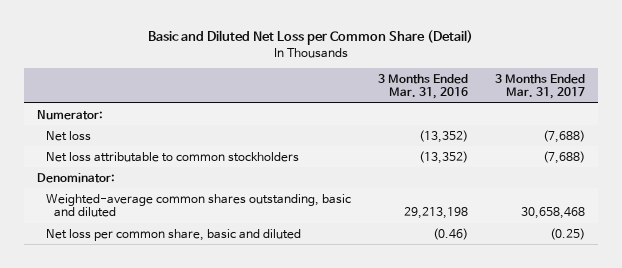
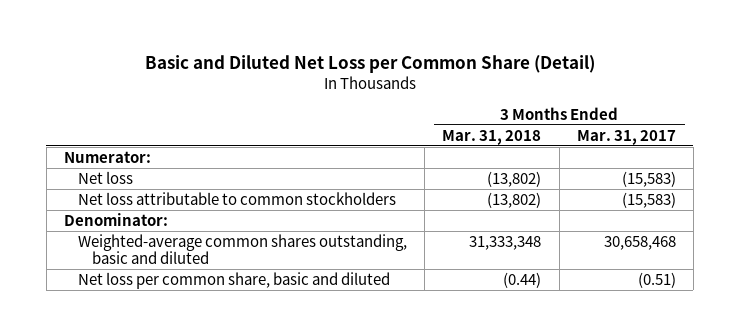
- | 3 Months Ended Mar. 31, 2016 | 3 Months Ended Mar. 31, 2017
+ | 3 Months Ended Mar. 31, 2018 | 3 Months Ended Mar. 31, 2017
- Net loss | (13,352) | (7,688)
- Net loss attributable to common stockholders | (13,352) | (7,688)
+ Net loss | (13,802) | (15,583)
+ Net loss attributable to common stockholders | (13,802) | (15,583)
- Net loss per common share, basic and diluted | (0.46) | (0.25)
+ Net loss per common share, basic and diluted | (0.44) | (0.51)

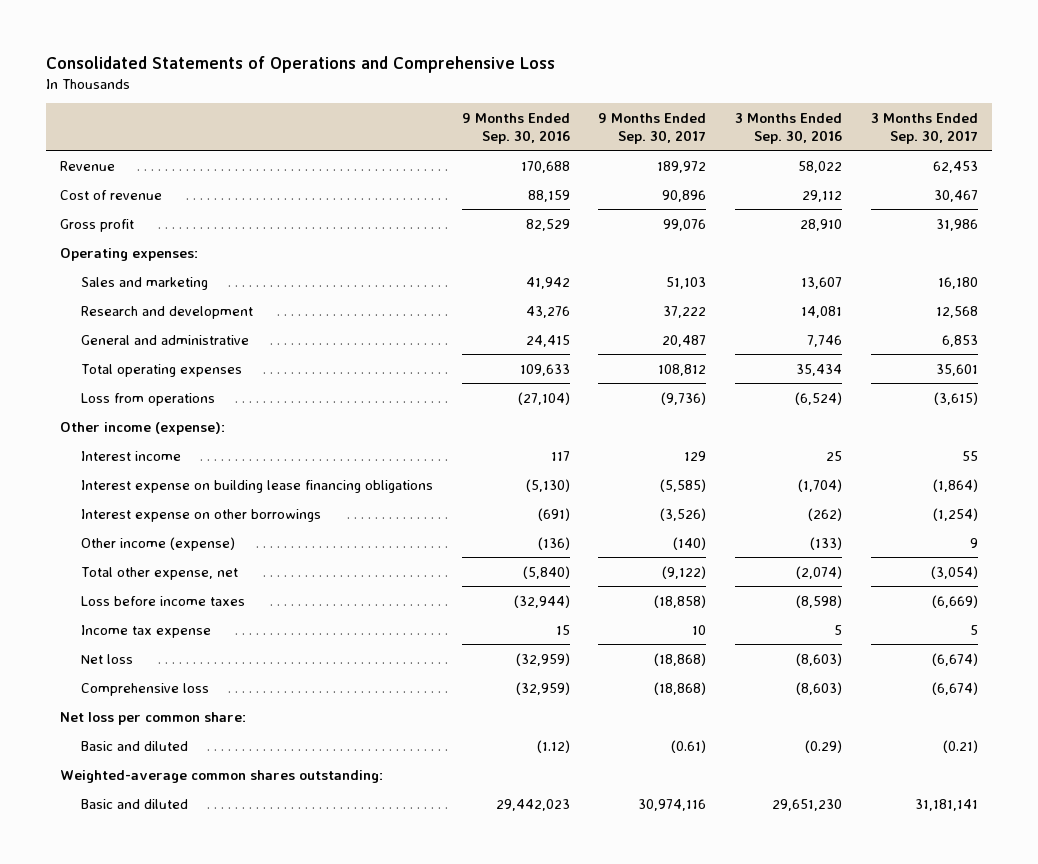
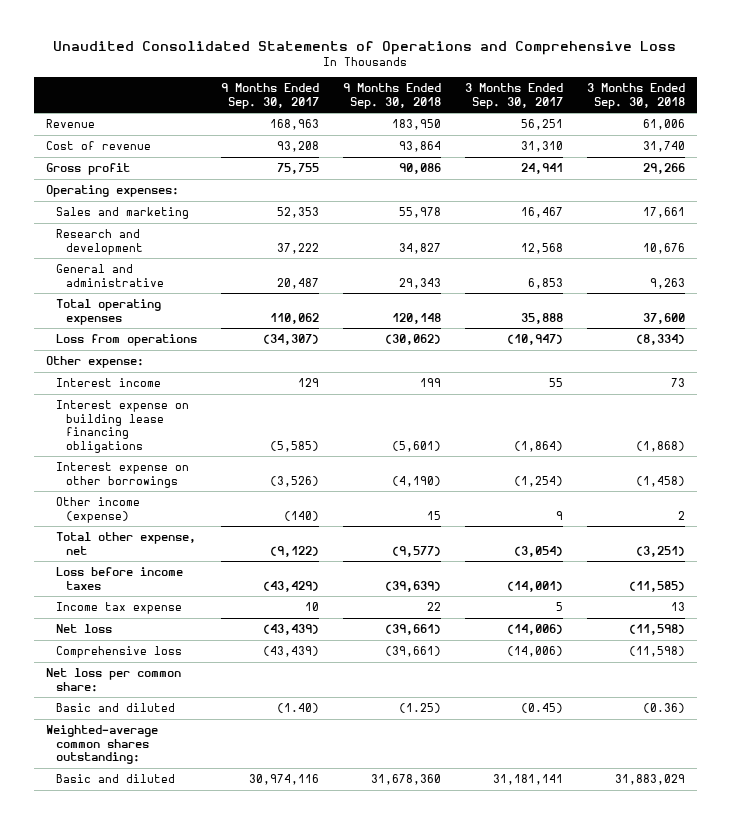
- Consolidated Statements of Operations and Comprehensive Loss
+ Unaudited Consolidated Statements of Operations and Comprehensive Loss
- | 9 Months Ended Sep. 30, 2016 | 9 Months Ended Sep. 30, 2017 | 3 Months Ended Sep. 30, 2016 | 3 Months Ended Sep. 30, 2017
+ | 9 Months Ended Sep. 30, 2017 | 9 Months Ended Sep. 30, 2018 | 3 Months Ended Sep. 30, 2017 | 3 Months Ended Sep. 30, 2018
- Revenue | 170,688 | 189,972 | 58,022 | 62,453
- Cost of revenue | 88,159 | 90,896 | 29,112 | 30,467
- Gross profit | 82,529 | 99,076 | 28,910 | 31,986
+ Revenue | 168,963 | 183,950 | 56,251 | 61,006
+ Cost of revenue | 93,208 | 93,864 | 31,310 | 31,740
+ Gross profit | 75,755 | 90,086 | 24,941 | 29,266
- Sales and marketing | 41,942 | 51,103 | 13,607 | 16,180
+ Sales and marketing | 52,353 | 55,978 | 16,467 | 17,661
- Total operating expenses | 109,633 | 108,812 | 35,434 | 35,601
- Loss from operations | (27,104) | (9,736) | (6,524) | (3,615)
- Other income (expense):
+ Total operating expenses | 110,062 | 120,148 | 35,888 | 37,600
+ Loss from operations | (34,307) | (30,062) | (10,947) | (8,334)
+ Other expense:
- Loss before income taxes | (32,944) | (18,858) | (8,598) | (6,669)
+ Loss before income taxes | (43,429) | (39,639) | (14,001) | (11,585)
- Net loss | (32,959) | (18,868) | (8,603) | (6,674)
- Comprehensive loss | (32,959) | (18,868) | (8,603) | (6,674)
+ Net loss | (43,439) | (39,661) | (14,006) | (11,598)
+ Comprehensive loss | (43,439) | (39,661) | (14,006) | (11,598)
- Basic and diluted | (1.12) | (0.61) | (0.29) | (0.21)
+ Basic and diluted | (1.40) | (1.25) | (0.45) | (0.36)

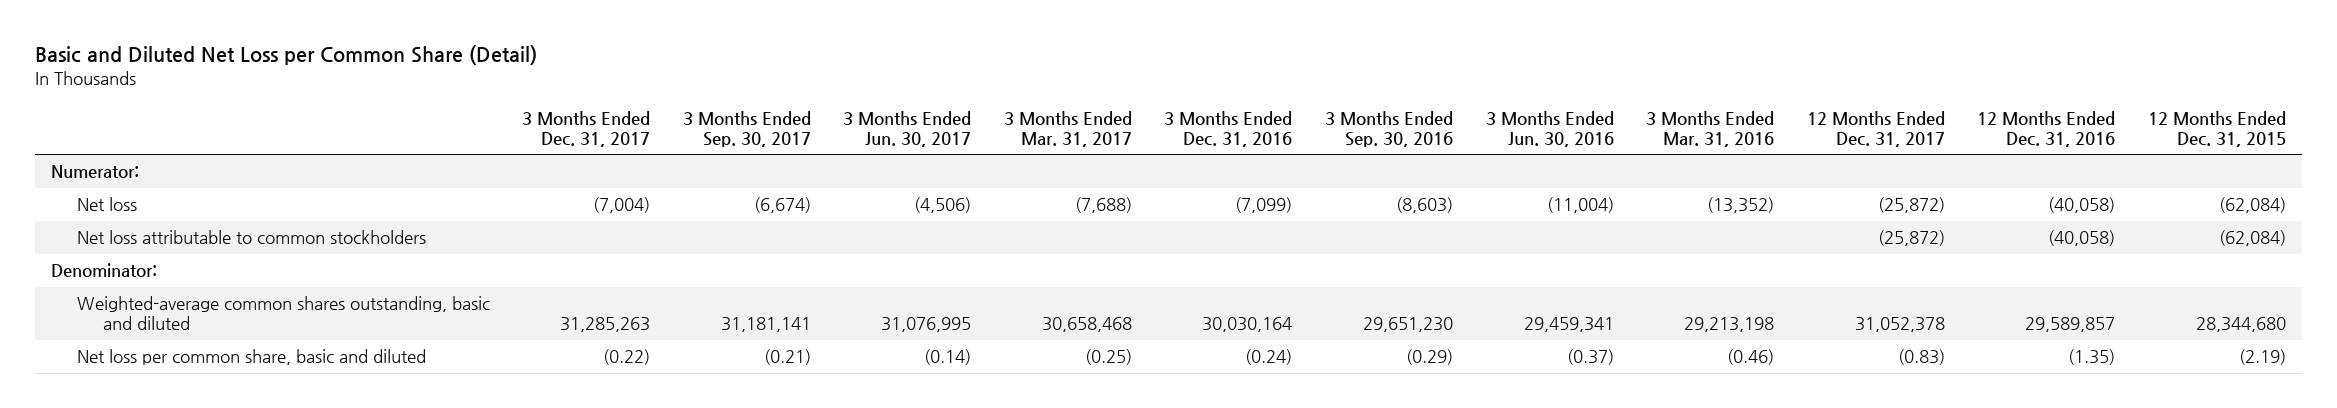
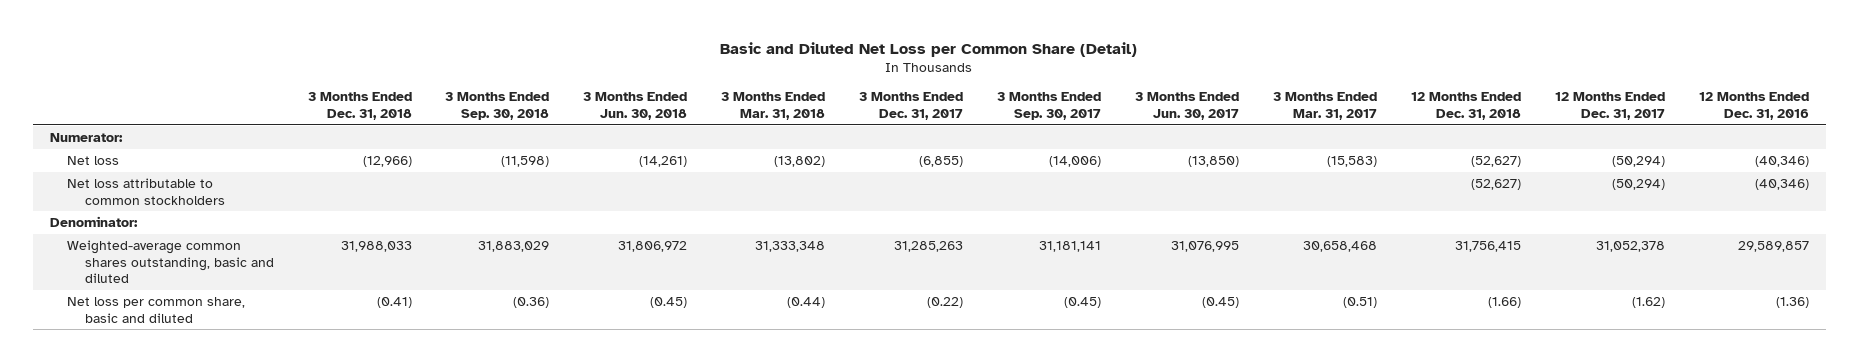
- | 3 Months Ended Dec. 31, 2017 | 3 Months Ended Sep. 30, 2017 | 3 Months Ended Jun. 30, 2017 | 3 Months Ended Mar. 31, 2017 | 3 Months Ended Dec. 31, 2016 | 3 Months Ended Sep. 30, 2016 | 3 Months Ended Jun. 30, 2016 | 3 Months Ended Mar. 31, 2016 | 12 Months Ended Dec. 31, 2017 | 12 Months Ended Dec. 31, 2016 | 12 Months Ended Dec. 31, 2015
+ | 3 Months Ended Dec. 31, 2018 | 3 Months Ended Sep. 30, 2018 | 3 Months Ended Jun. 30, 2018 | 3 Months Ended Mar. 31, 2018 | 3 Months Ended Dec. 31, 2017 | 3 Months Ended Sep. 30, 2017 | 3 Months Ended Jun. 30, 2017 | 3 Months Ended Mar. 31, 2017 | 12 Months Ended Dec. 31, 2018 | 12 Months Ended Dec. 31, 2017 | 12 Months Ended Dec. 31, 2016
- Net loss | (7,004) | (6,674) | (4,506) | (7,688) | (7,099) | (8,603) | (11,004) | (13,352) | (25,872) | (40,058) | (62,084)
- Net loss attributable to common stockholders | | | | | | | | | (25,872) | (40,058) | (62,084)
+ Net loss | (12,966) | (11,598) | (14,261) | (13,802) | (6,855) | (14,006) | (13,850) | (15,583) | (52,627) | (50,294) | (40,346)
+ Net loss attributable to common stockholders | | | | | | | | | (52,627) | (50,294) | (40,346)
- Net loss per common share, basic and diluted | (0.22) | (0.21) | (0.14) | (0.25) | (0.24) | (0.29) | (0.37) | (0.46) | (0.83) | (1.35) | (2.19)
+ Net loss per common share, basic and diluted | (0.41) | (0.36) | (0.45) | (0.44) | (0.22) | (0.45) | (0.45) | (0.51) | (1.66) | (1.62) | (1.36)

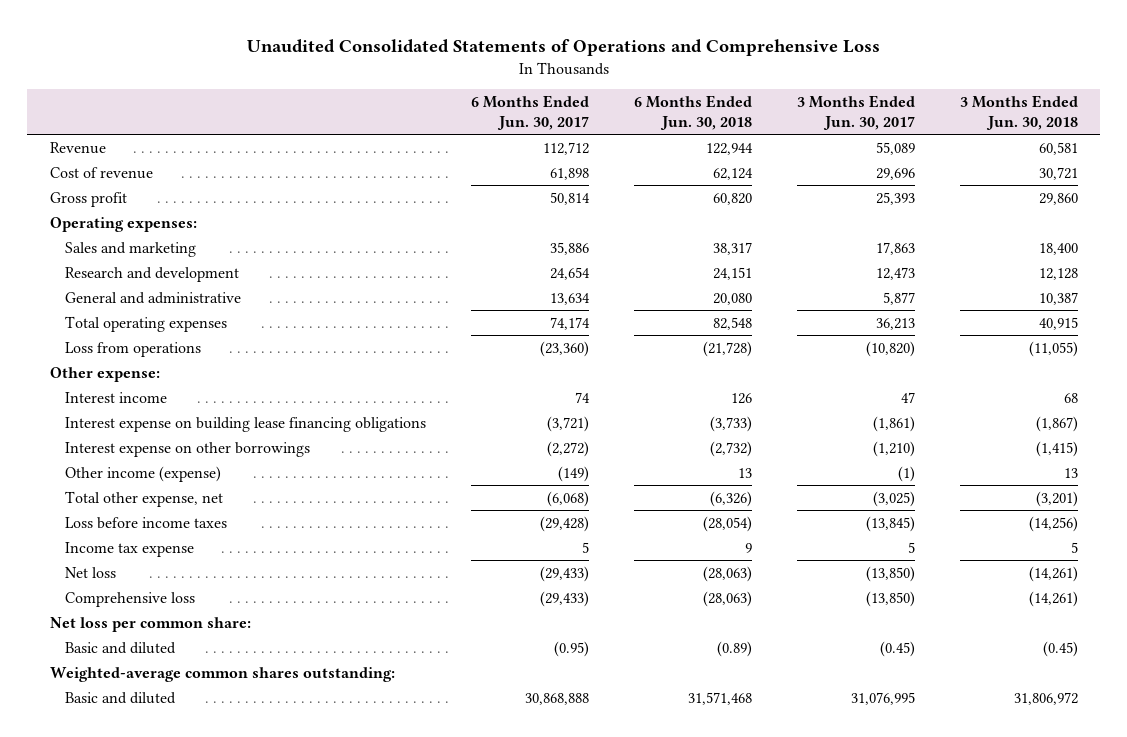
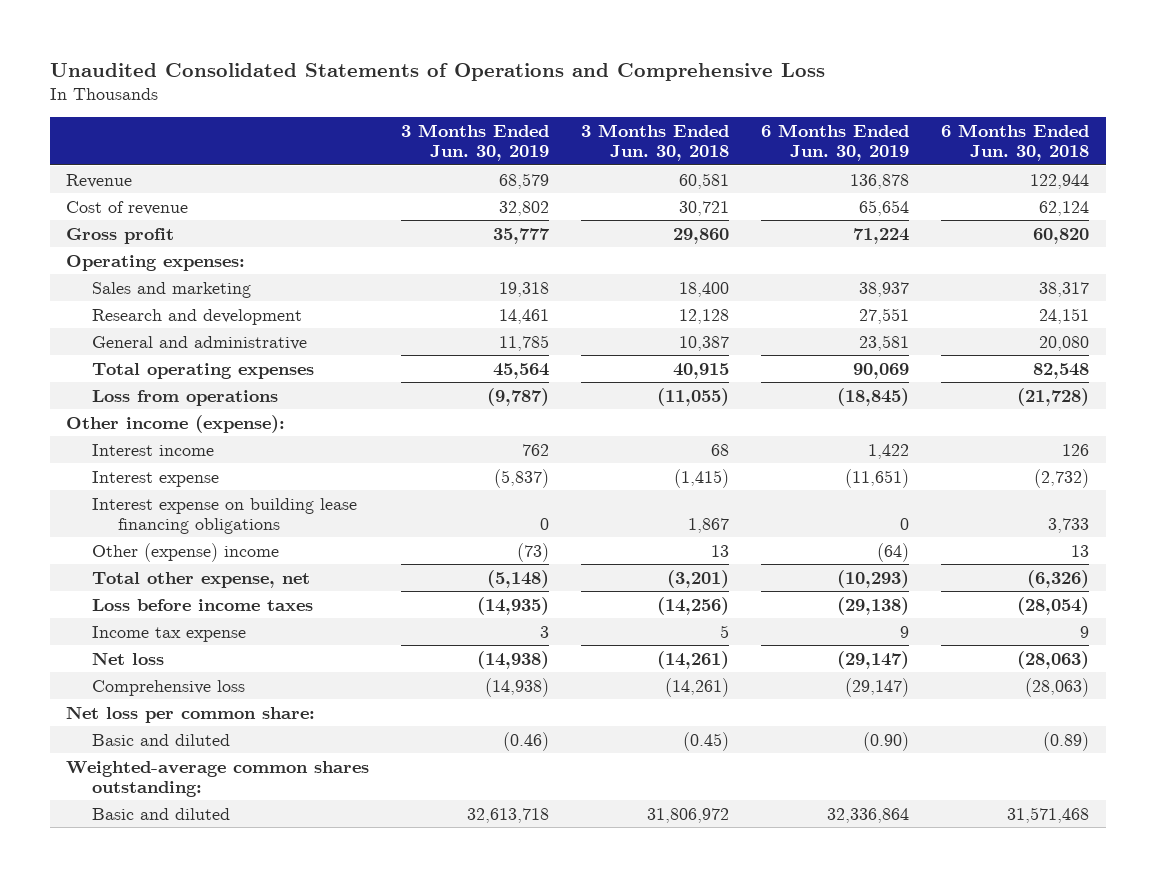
- | 6 Months Ended Jun. 30, 2017 | 6 Months Ended Jun. 30, 2018 | 3 Months Ended Jun. 30, 2017 | 3 Months Ended Jun. 30, 2018
+ | 3 Months Ended Jun. 30, 2019 | 3 Months Ended Jun. 30, 2018 | 6 Months Ended Jun. 30, 2019 | 6 Months Ended Jun. 30, 2018
- Other expense:
+ Other income (expense):
- Interest expense on building lease financing obligations | (3,721) | (3,733) | (1,861) | (1,867)
- Interest expense on other borrowings | (2,272) | (2,732) | (1,210) | (1,415)
- Other income (expense) | (149) | 13 | (1) | 13
+ Interest expense | (5,837) | (1,415) | (11,651) | (2,732)
+ Interest expense on building lease financing obligations | 0 | 1,867 | 0 | 3,733
+ Other (expense) income | (73) | 13 | (64) | 13

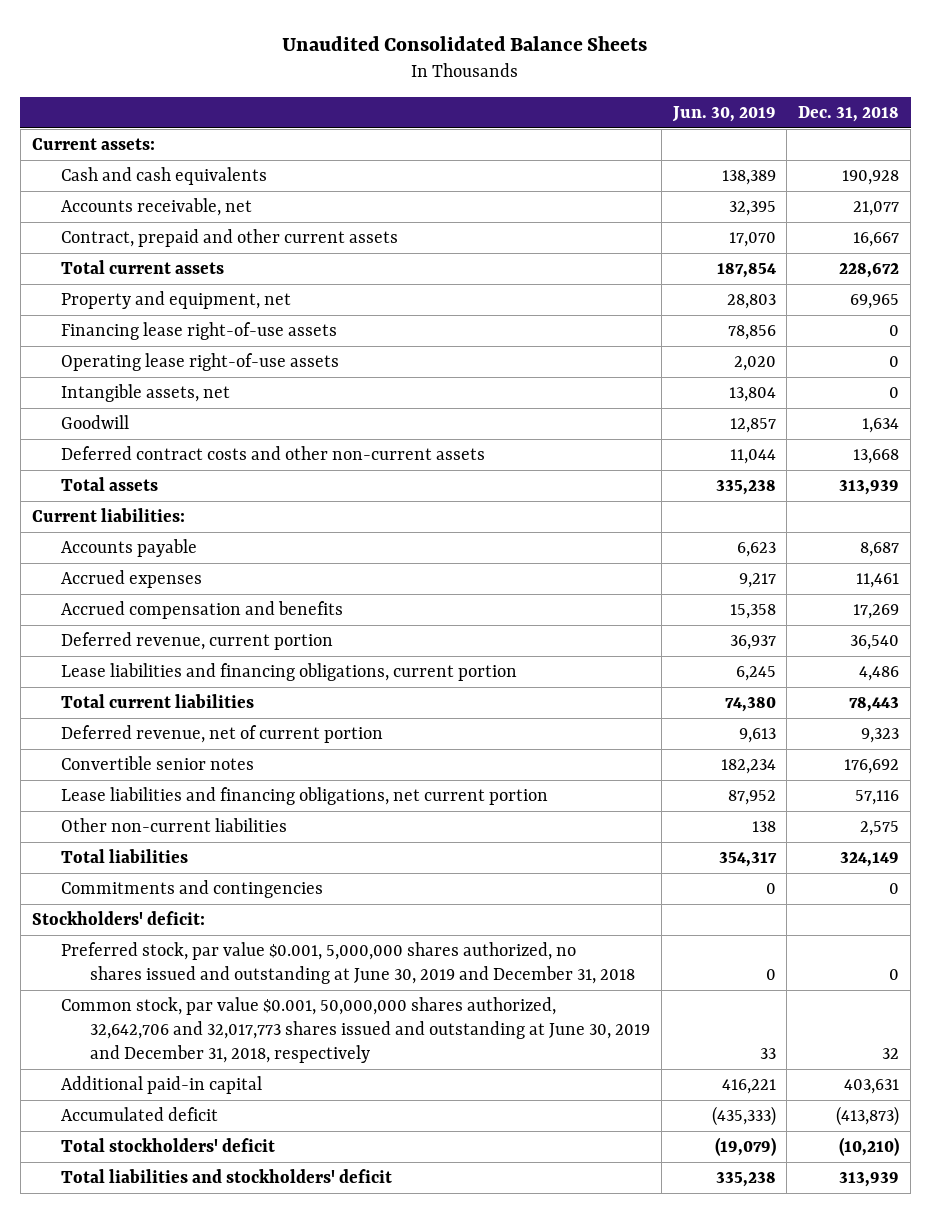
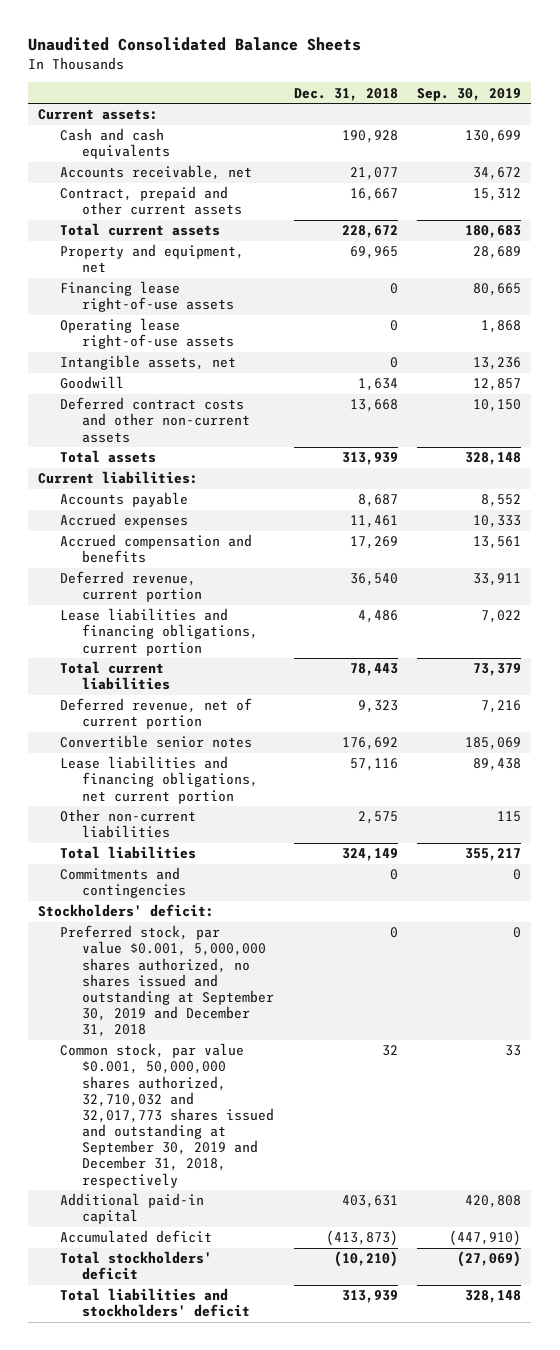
- | Jun. 30, 2019 | Dec. 31, 2018
+ | Dec. 31, 2018 | Sep. 30, 2019
- Preferred stock, par value $0.001, 5,000,000 shares authorized, no shares issued and outstanding at June 30, 2019 and December 31, 2018 | 0 | 0
- Common stock, par value $0.001, 50,000,000 shares authorized, 32,642,706 and 32,017,773 shares issued and outstanding at June 30, 2019 and December 31, 2018, respectively | 33 | 32
+ Preferred stock, par value $0.001, 5,000,000 shares authorized, no shares issued and outstanding at September 30, 2019 and December 31, 2018 | 0 | 0
+ Common stock, par value $0.001, 50,000,000 shares authorized, 32,710,032 and 32,017,773 shares issued and outstanding at September 30, 2019 and December 31, 2018, respectively | 32 | 33

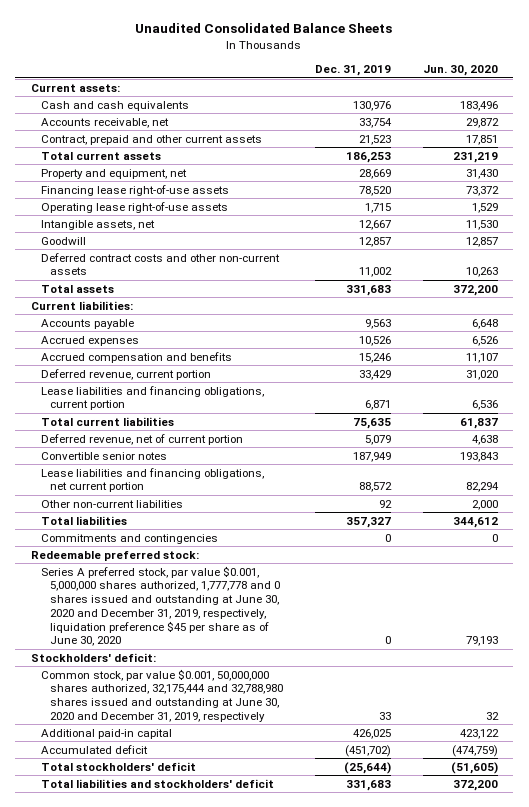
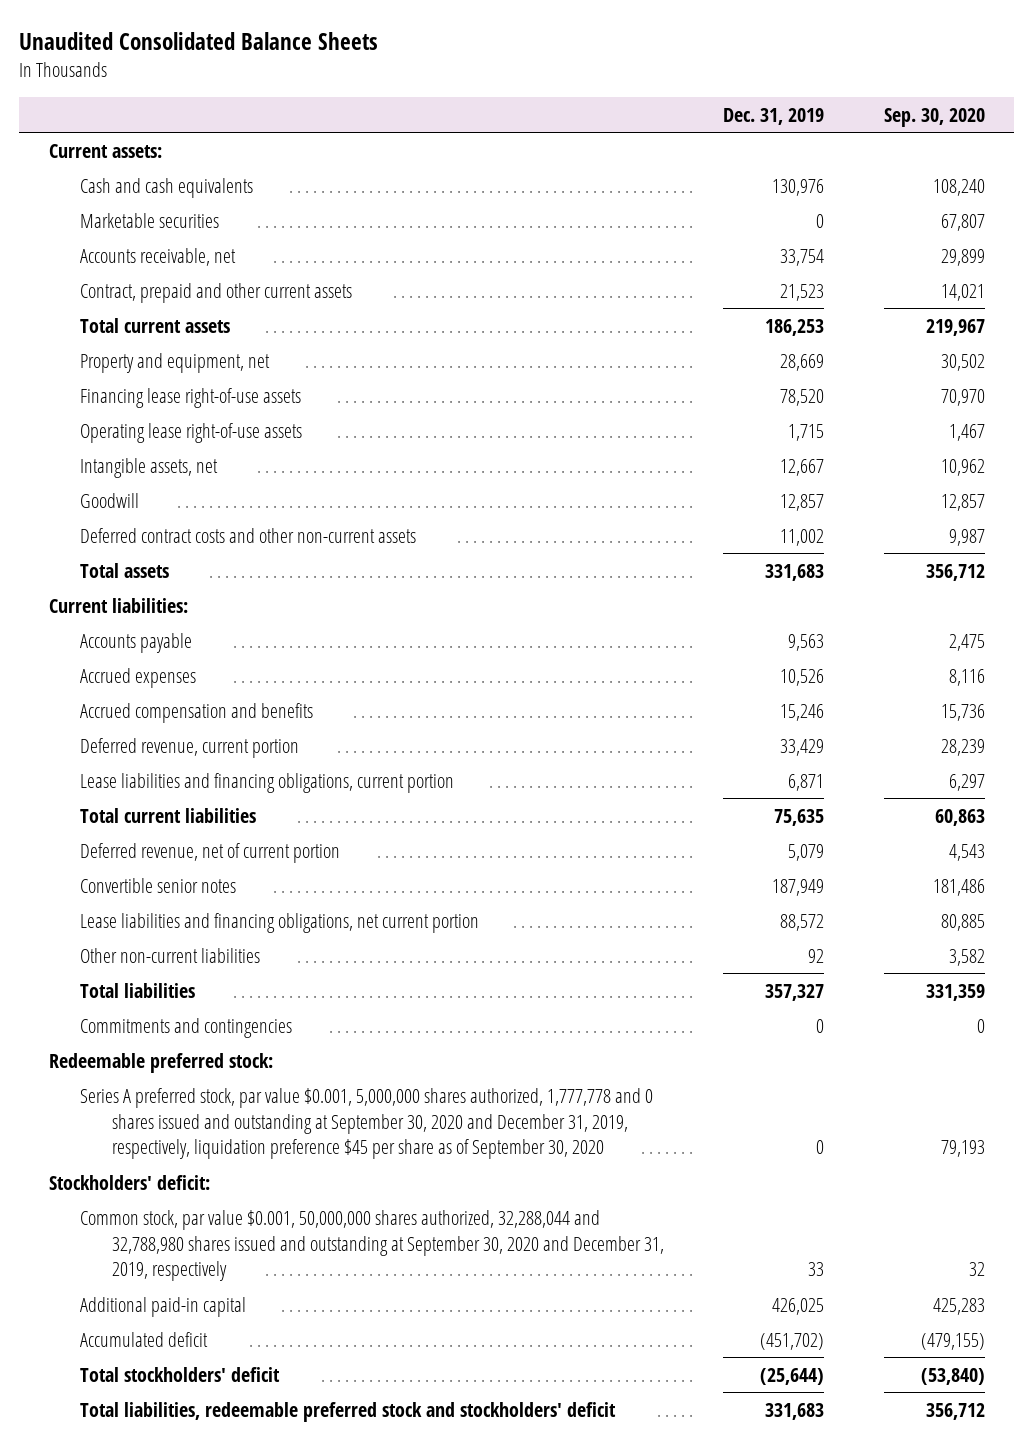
- | Dec. 31, 2019 | Jun. 30, 2020
+ | Dec. 31, 2019 | Sep. 30, 2020
+ Marketable securities | 0 | 67,807
- Series A preferred stock, par value $0.001, 5,000,000 shares authorized, 1,777,778 and 0 shares issued and outstanding at June 30, 2020 and December 31, 2019, respectively, liquidation preference $45 per share as of June 30, 2020 | 0 | 79,193
+ Series A preferred stock, par value $0.001, 5,000,000 shares authorized, 1,777,778 and 0 shares issued and outstanding at September 30, 2020 and December 31, 2019, respectively, liquidation preference $45 per share as of September 30, 2020 | 0 | 79,193
- Common stock, par value $0.001, 50,000,000 shares authorized, 32,175,444 and 32,788,980 shares issued and outstanding at June 30, 2020 and December 31, 2019, respectively | 33 | 32
+ Common stock, par value $0.001, 50,000,000 shares authorized, 32,288,044 and 32,788,980 shares issued and outstanding at September 30, 2020 and December 31, 2019, respectively | 33 | 32
- Total liabilities and stockholders' deficit | 331,683 | 372,200
+ Total liabilities, redeemable preferred stock and stockholders' deficit | 331,683 | 356,712

